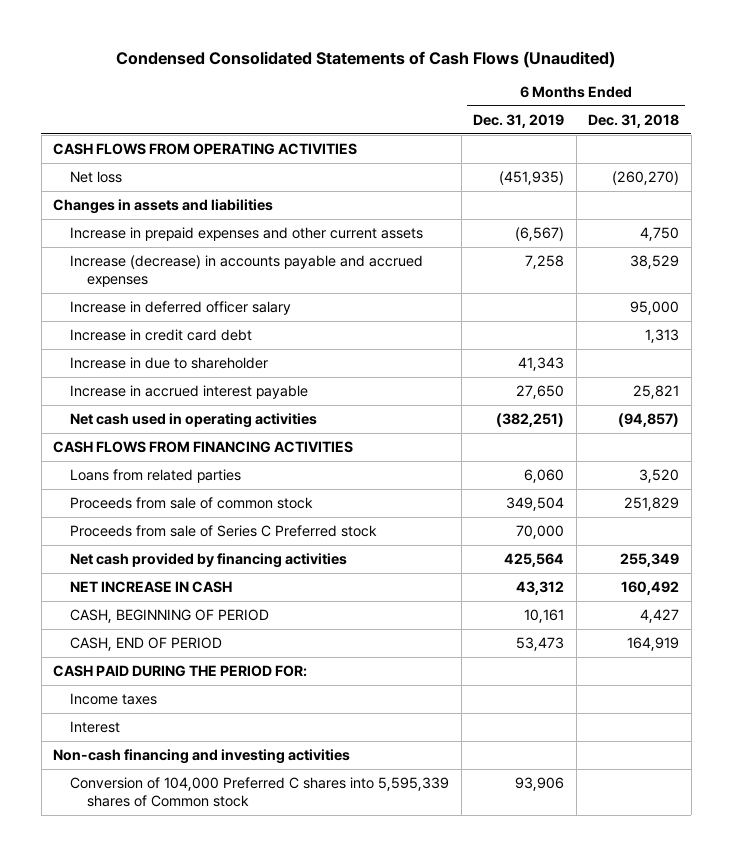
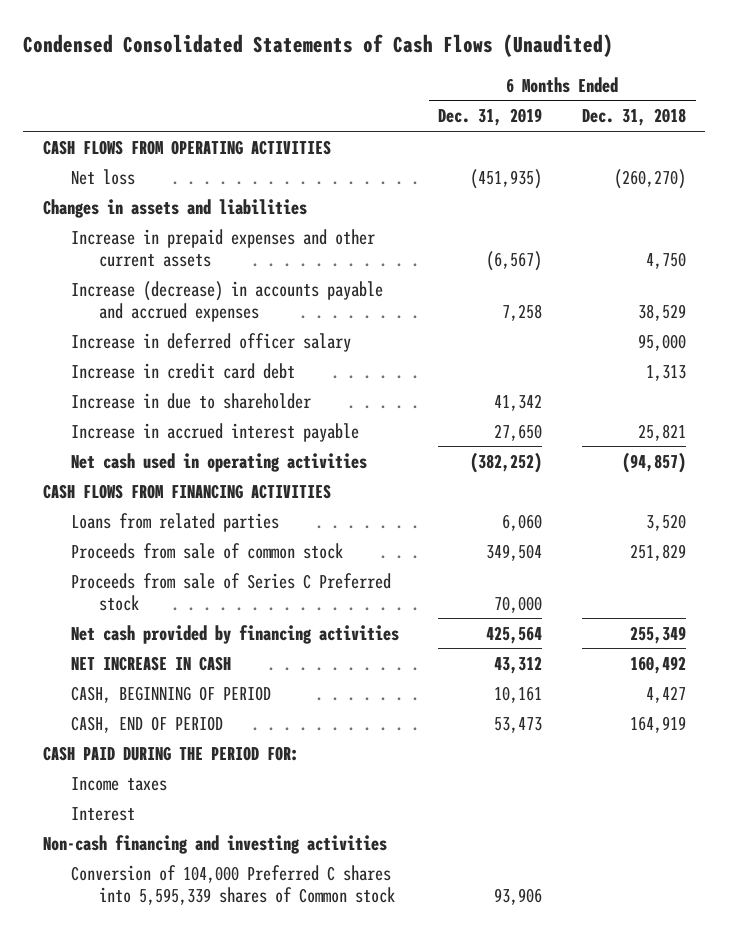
- Increase in due to shareholder | 41,343 |
+ Increase in due to shareholder | 41,342 |
- Net cash used in operating activities | (382,251) | (94,857)
+ Net cash used in operating activities | (382,252) | (94,857)

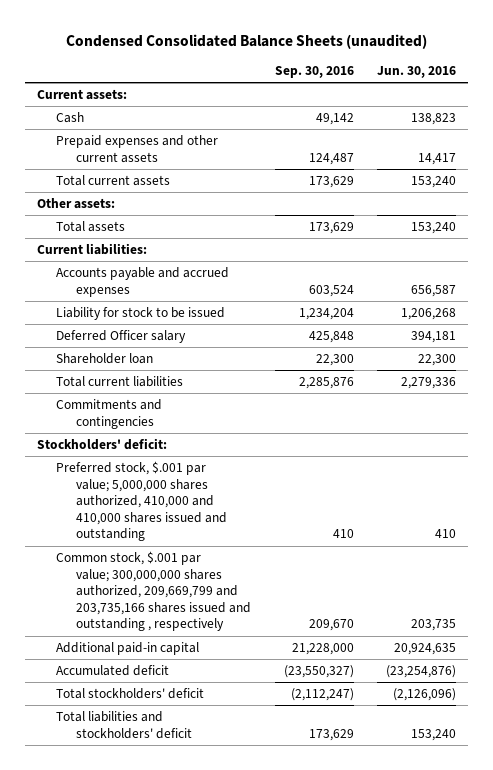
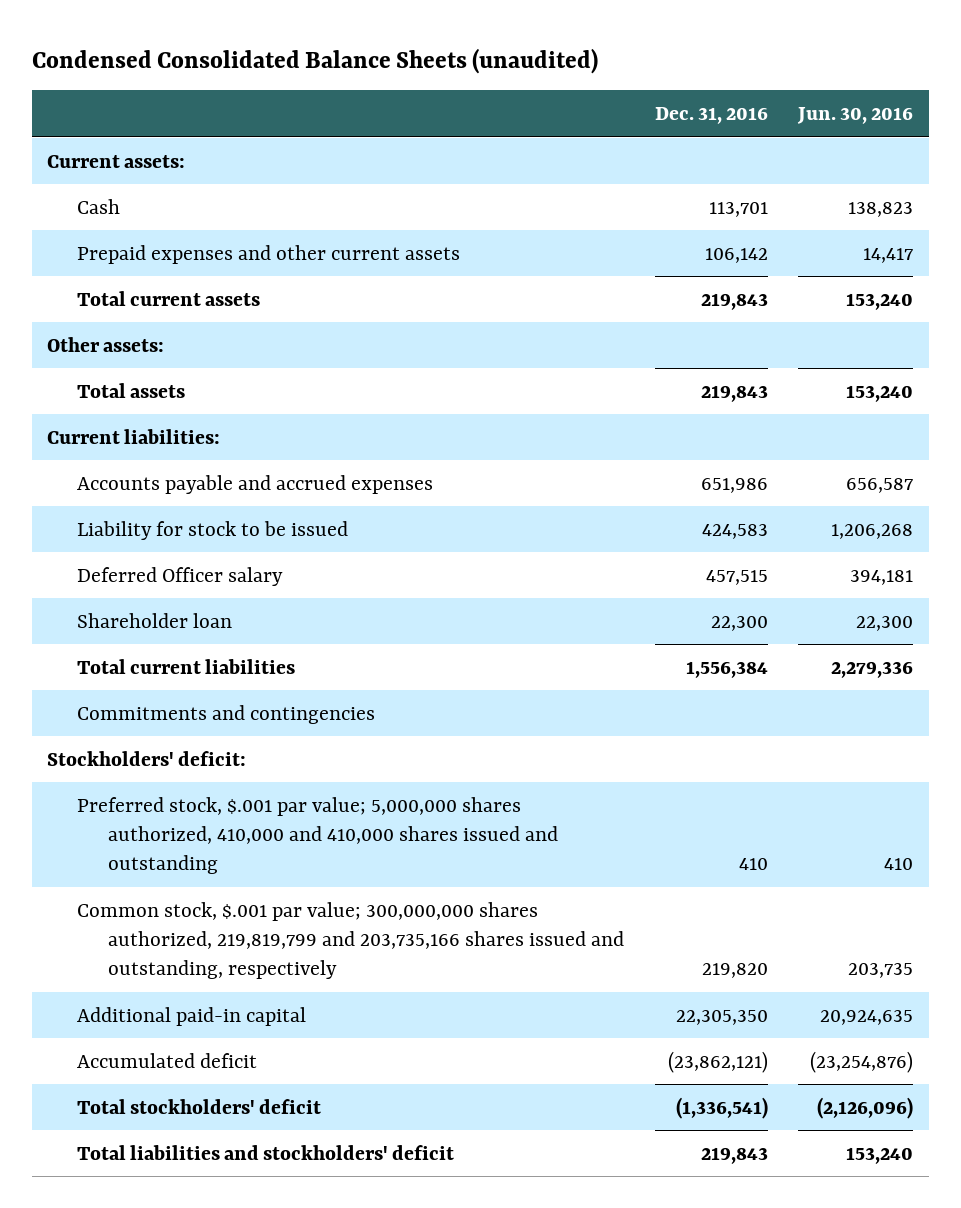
- | Sep. 30, 2016 | Jun. 30, 2016
+ | Dec. 31, 2016 | Jun. 30, 2016
- Common stock, $.001 par value; 300,000,000 shares authorized, 209,669,799 and 203,735,166 shares issued and outstanding , respectively | 209,670 | 203,735
+ Common stock, $.001 par value; 300,000,000 shares authorized, 219,819,799 and 203,735,166 shares issued and outstanding, respectively | 219,820 | 203,735

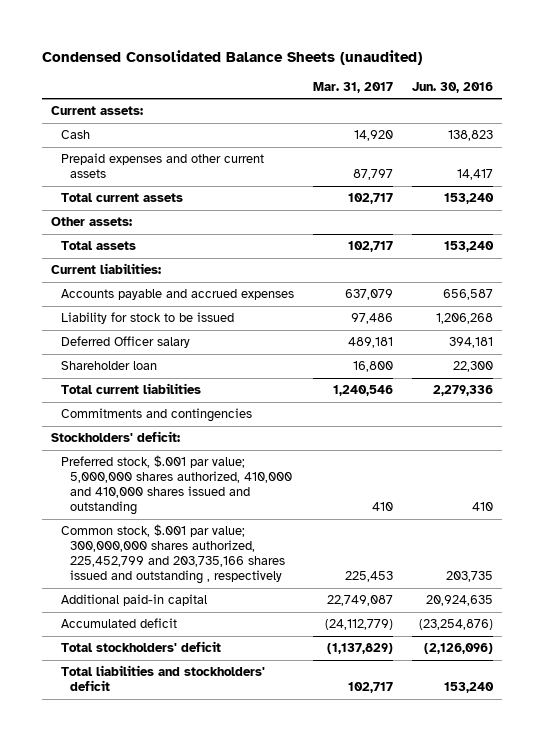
- | Dec. 31, 2016 | Jun. 30, 2016
+ | Mar. 31, 2017 | Jun. 30, 2016
- Common stock, $.001 par value; 300,000,000 shares authorized, 219,819,799 and 203,735,166 shares issued and outstanding, respectively | 219,820 | 203,735
+ Common stock, $.001 par value; 300,000,000 shares authorized, 225,452,799 and 203,735,166 shares issued and outstanding , respectively | 225,453 | 203,735

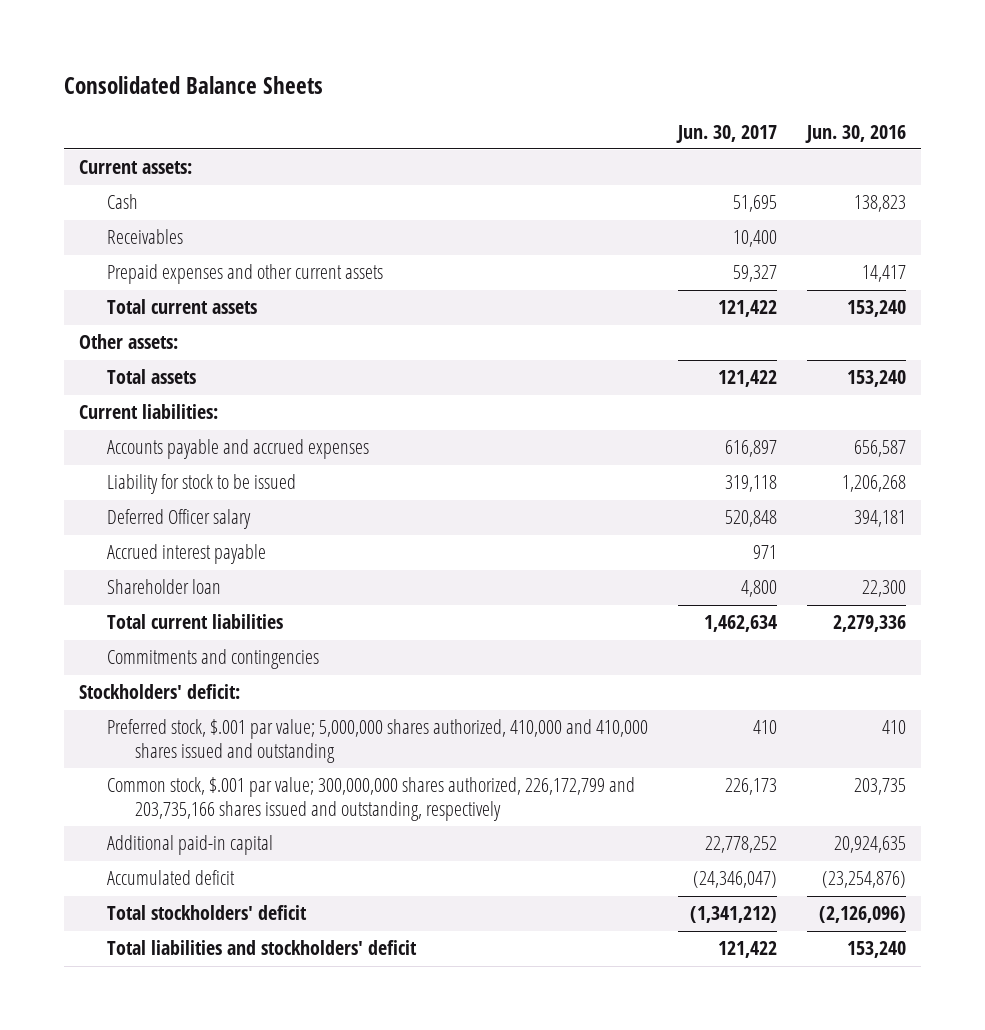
- Condensed Consolidated Balance Sheets (unaudited)
+ Consolidated Balance Sheets
- | Mar. 31, 2017 | Jun. 30, 2016
+ | Jun. 30, 2017 | Jun. 30, 2016
+ Receivables | 10,400 |
+ Accrued interest payable | 971 |
- Common stock, $.001 par value; 300,000,000 shares authorized, 225,452,799 and 203,735,166 shares issued and outstanding , respectively | 225,453 | 203,735
+ Common stock, $.001 par value; 300,000,000 shares authorized, 226,172,799 and 203,735,166 shares issued and outstanding, respectively | 226,173 | 203,735

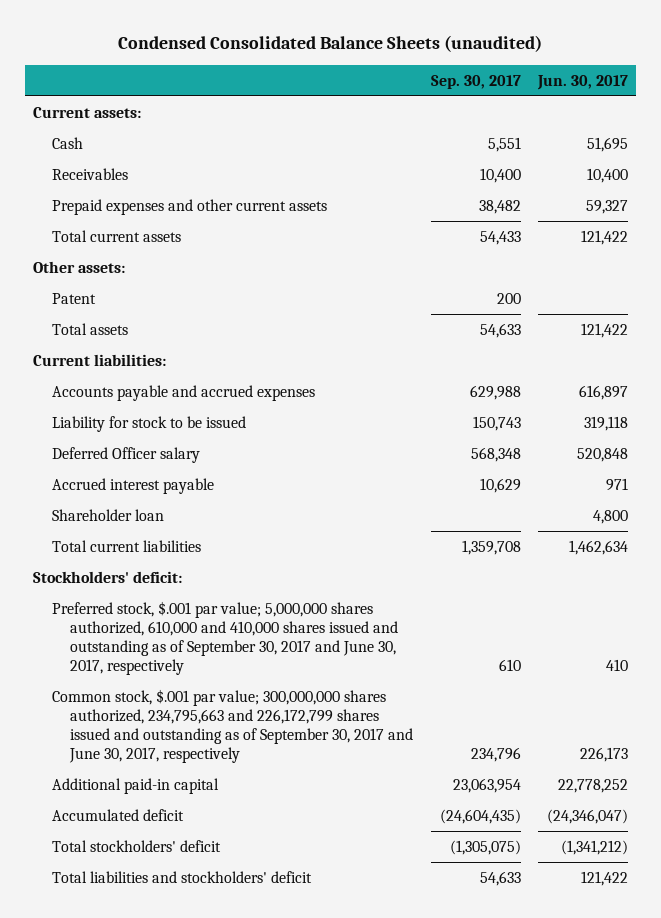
- Consolidated Balance Sheets
+ Condensed Consolidated Balance Sheets (unaudited)
- | Jun. 30, 2017 | Jun. 30, 2016
+ | Sep. 30, 2017 | Jun. 30, 2017
+ Patent | 200 |
- Commitments and contingencies
- Preferred stock, $.001 par value; 5,000,000 shares authorized, 410,000 and 410,000 shares issued and outstanding | 410 | 410
- Common stock, $.001 par value; 300,000,000 shares authorized, 226,172,799 and 203,735,166 shares issued and outstanding, respectively | 226,173 | 203,735
+ Preferred stock, $.001 par value; 5,000,000 shares authorized, 610,000 and 410,000 shares issued and outstanding as of September 30, 2017 and June 30, 2017, respectively | 610 | 410
+ Common stock, $.001 par value; 300,000,000 shares authorized, 234,795,663 and 226,172,799 shares issued and outstanding as of September 30, 2017 and June 30, 2017, respectively | 234,796 | 226,173

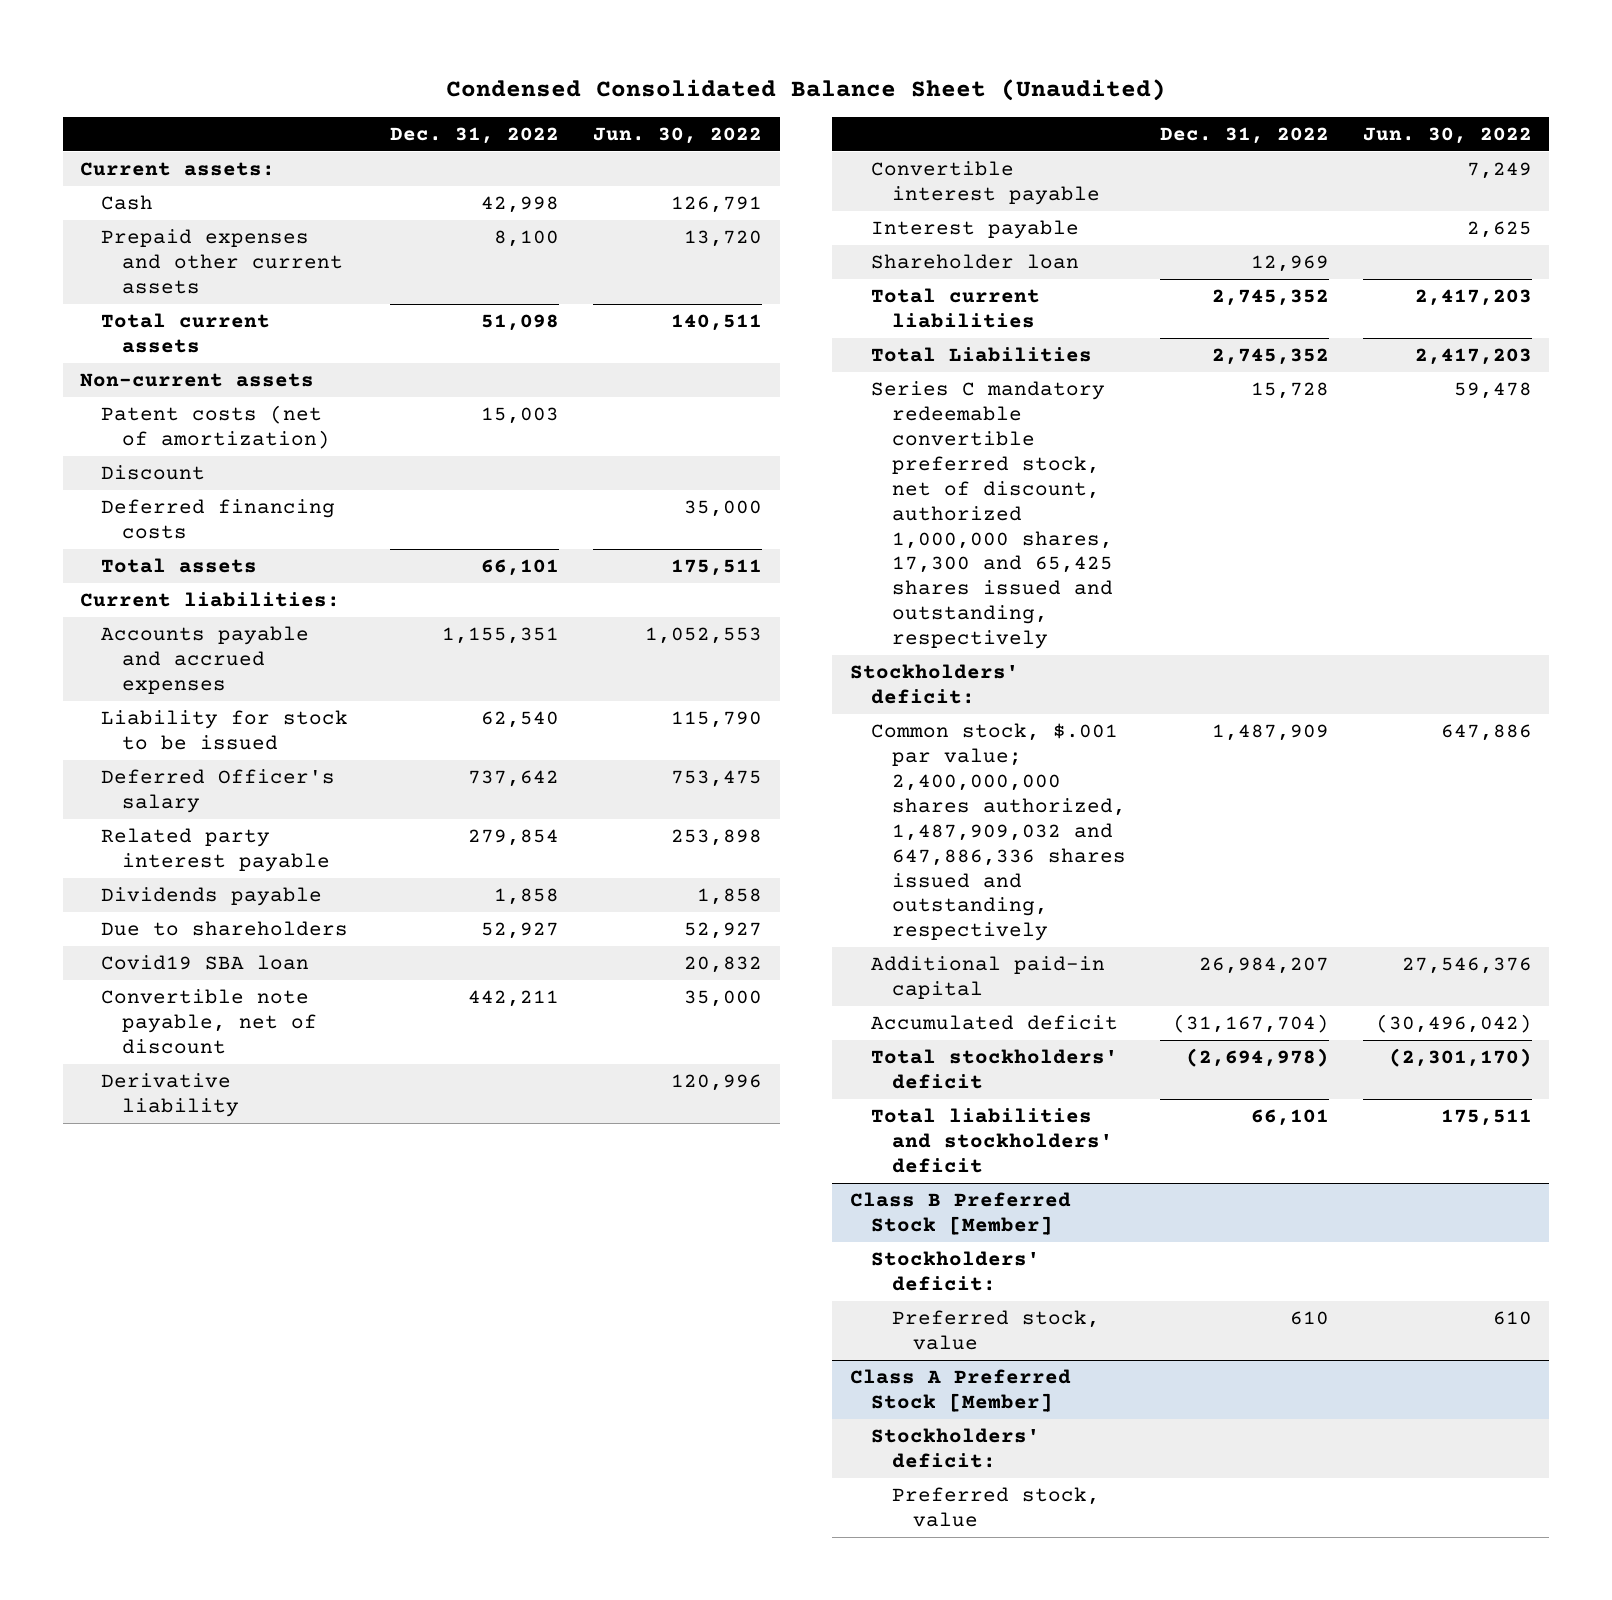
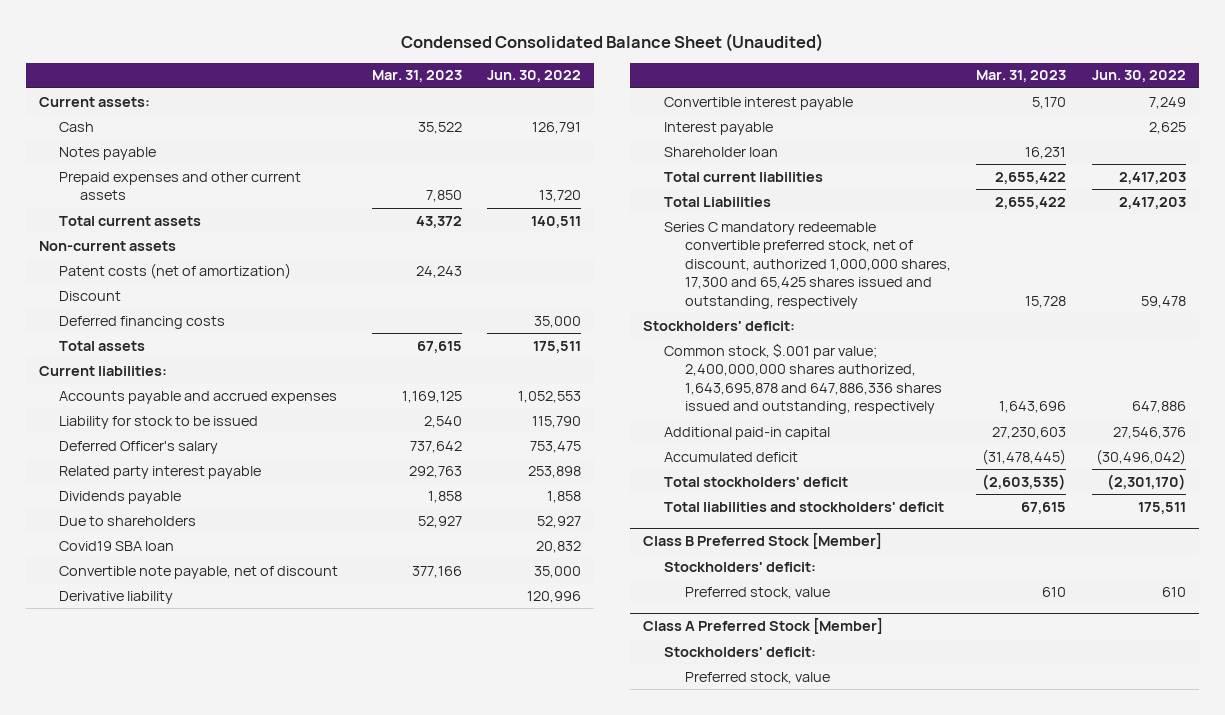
- | Dec. 31, 2022 | Jun. 30, 2022
+ | Mar. 31, 2023 | Jun. 30, 2022
+ Notes payable
- Common stock, $.001 par value; 2,400,000,000 shares authorized, 1,487,909,032 and 647,886,336 shares issued and outstanding, respectively | 1,487,909 | 647,886
+ Common stock, $.001 par value; 2,400,000,000 shares authorized, 1,643,695,878 and 647,886,336 shares issued and outstanding, respectively | 1,643,696 | 647,886

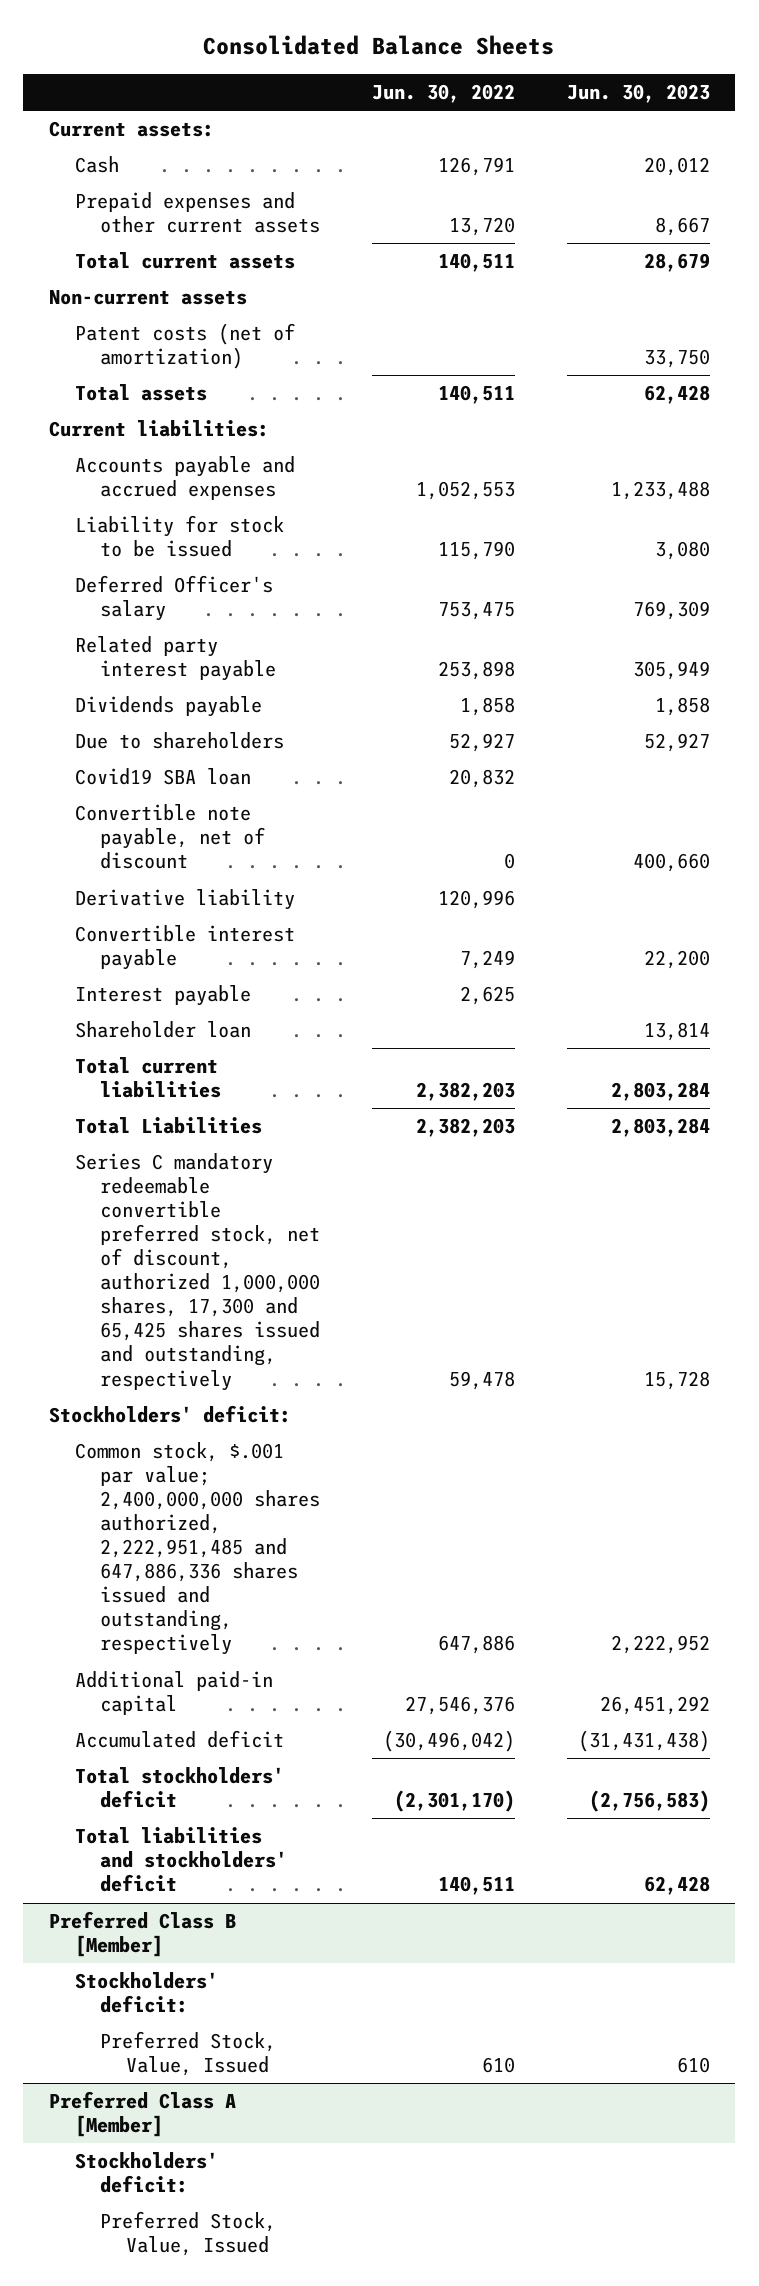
- Condensed Consolidated Balance Sheet (Unaudited)
+ Consolidated Balance Sheets
- | Mar. 31, 2023 | Jun. 30, 2022
+ | Jun. 30, 2022 | Jun. 30, 2023
- Notes payable
- Discount
- Deferred financing costs | | 35,000
- Total assets | 67,615 | 175,511
+ Total assets | 140,511 | 62,428
- Convertible note payable, net of discount | 377,166 | 35,000
+ Convertible note payable, net of discount | 0 | 400,660
- Total current liabilities | 2,655,422 | 2,417,203
- Total Liabilities | 2,655,422 | 2,417,203
+ Total current liabilities | 2,382,203 | 2,803,284
+ Total Liabilities | 2,382,203 | 2,803,284
- Common stock, $.001 par value; 2,400,000,000 shares authorized, 1,643,695,878 and 647,886,336 shares issued and outstanding, respectively | 1,643,696 | 647,886
+ Common stock, $.001 par value; 2,400,000,000 shares authorized, 2,222,951,485 and 647,886,336 shares issued and outstanding, respectively | 647,886 | 2,222,952
- Total liabilities and stockholders' deficit | 67,615 | 175,511
- Class B Preferred Stock [Member]
+ Total liabilities and stockholders' deficit | 140,511 | 62,428
+ Preferred Class B [Member]
- Preferred stock, value | 610 | 610
- Class A Preferred Stock [Member]
+ Preferred Stock, Value, Issued | 610 | 610
+ Preferred Class A [Member]
- Preferred stock, value
+ Preferred Stock, Value, Issued

